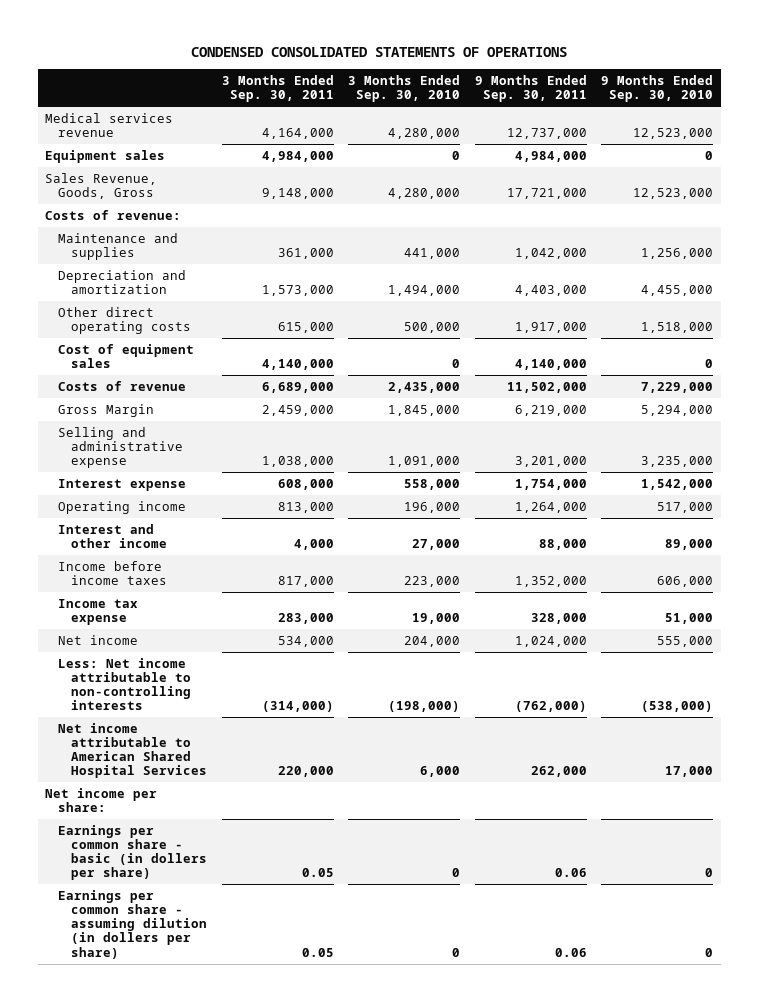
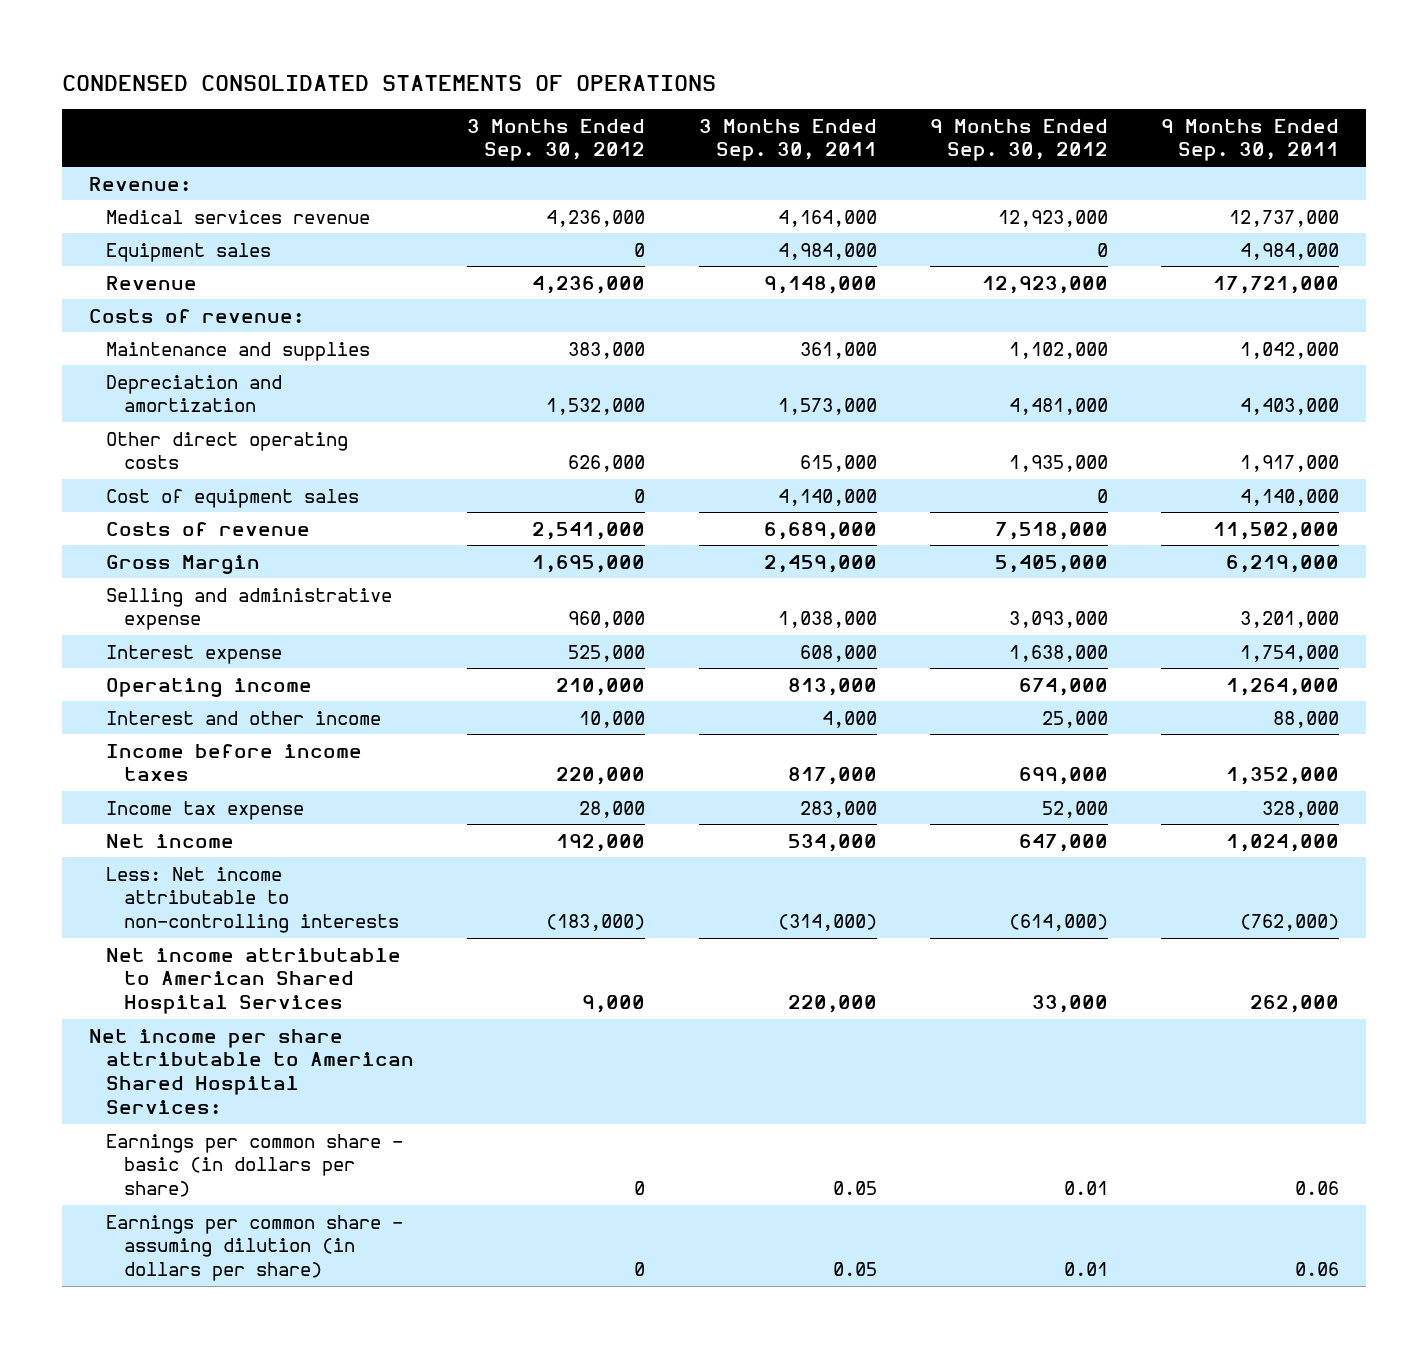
- | 3 Months Ended Sep. 30, 2011 | 3 Months Ended Sep. 30, 2010 | 9 Months Ended Sep. 30, 2011 | 9 Months Ended Sep. 30, 2010
+ | 3 Months Ended Sep. 30, 2012 | 3 Months Ended Sep. 30, 2011 | 9 Months Ended Sep. 30, 2012 | 9 Months Ended Sep. 30, 2011
+ Revenue:
- Sales Revenue, Goods, Gross | 9,148,000 | 4,280,000 | 17,721,000 | 12,523,000
+ Revenue | 4,236,000 | 9,148,000 | 12,923,000 | 17,721,000
- Net income per share:
- Earnings per common share - basic (in dollers per share) | 0.05 | 0 | 0.06 | 0
- Earnings per common share - assuming dilution (in dollers per share) | 0.05 | 0 | 0.06 | 0
+ Net income per share attributable to American Shared Hospital Services:
+ Earnings per common share - basic (in dollars per share) | 0 | 0.05 | 0.01 | 0.06
+ Earnings per common share - assuming dilution (in dollars per share) | 0 | 0.05 | 0.01 | 0.06

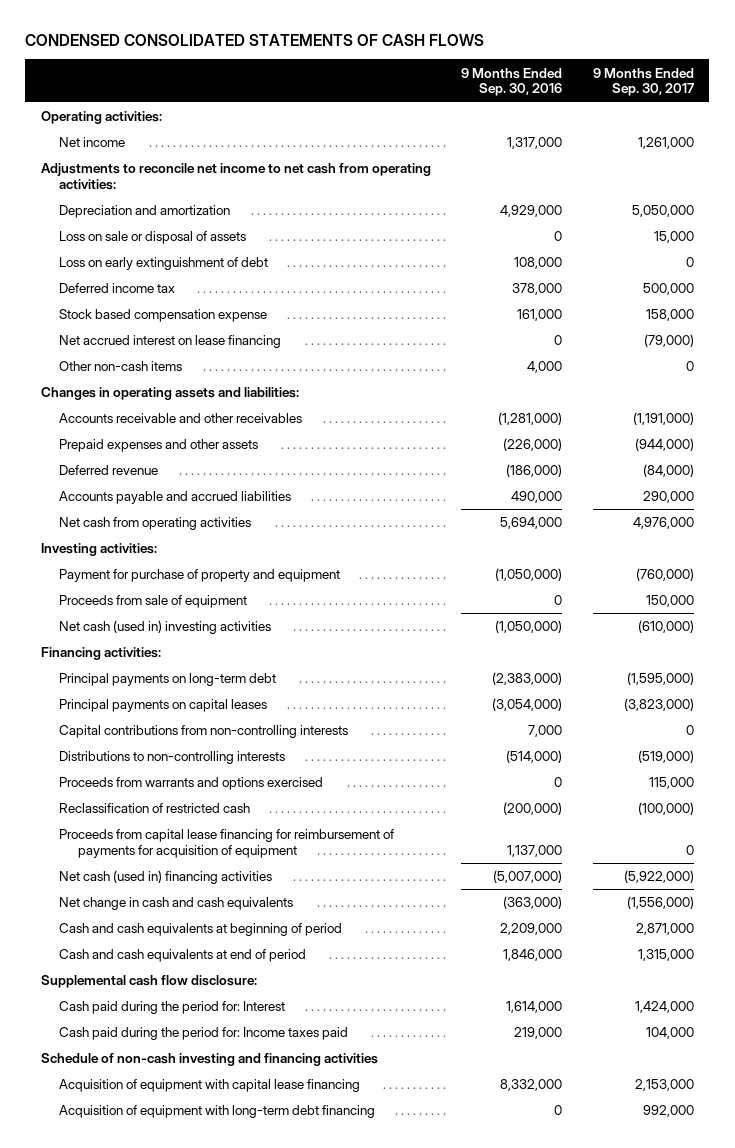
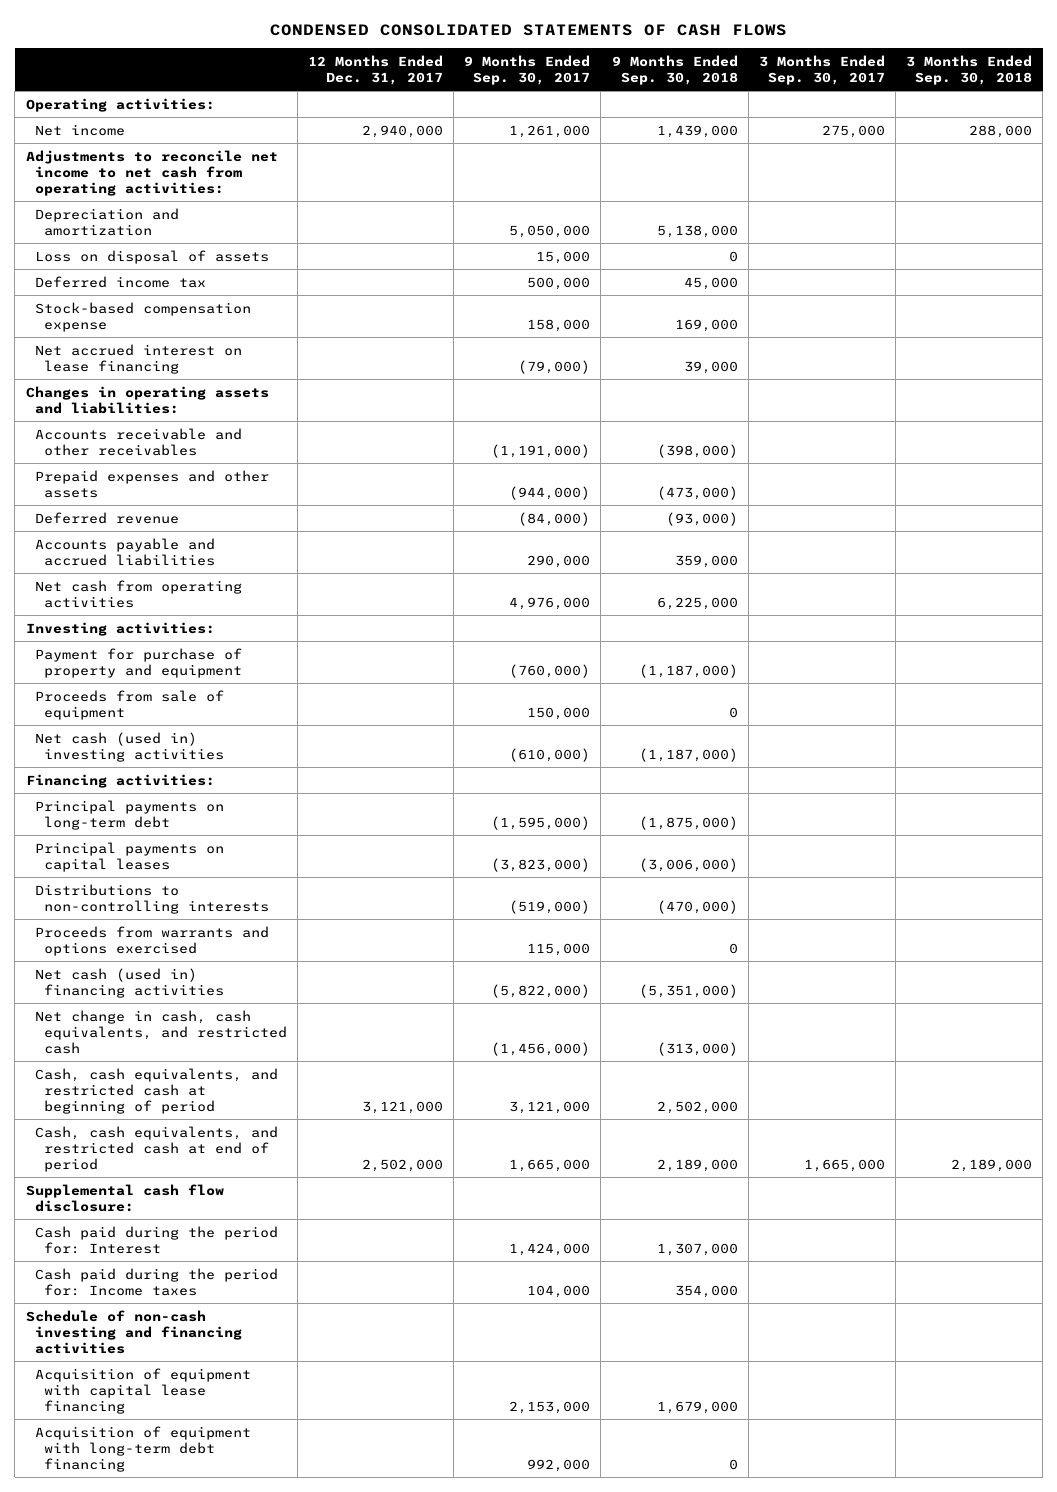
- | 9 Months Ended Sep. 30, 2016 | 9 Months Ended Sep. 30, 2017
+ | 12 Months Ended Dec. 31, 2017 | 9 Months Ended Sep. 30, 2017 | 9 Months Ended Sep. 30, 2018 | 3 Months Ended Sep. 30, 2017 | 3 Months Ended Sep. 30, 2018
- Loss on sale or disposal of assets | 0 | 15,000
- Loss on early extinguishment of debt | 108,000 | 0
+ Loss on disposal of assets | | 15,000 | 0 | |
- Stock based compensation expense | 161,000 | 158,000
+ Stock-based compensation expense | | 158,000 | 169,000 | |
- Other non-cash items | 4,000 | 0
- Capital contributions from non-controlling interests | 7,000 | 0
- Reclassification of restricted cash | (200,000) | (100,000)
- Proceeds from capital lease financing for reimbursement of payments for acquisition of equipment | 1,137,000 | 0
- Net cash (used in) financing activities | (5,007,000) | (5,922,000)
- Net change in cash and cash equivalents | (363,000) | (1,556,000)
- Cash and cash equivalents at beginning of period | 2,209,000 | 2,871,000
- Cash and cash equivalents at end of period | 1,846,000 | 1,315,000
+ Net cash (used in) financing activities | | (5,822,000) | (5,351,000) | |
+ Net change in cash, cash equivalents, and restricted cash | | (1,456,000) | (313,000) | |
+ Cash, cash equivalents, and restricted cash at beginning of period | 3,121,000 | 3,121,000 | 2,502,000 | |
+ Cash, cash equivalents, and restricted cash at end of period | 2,502,000 | 1,665,000 | 2,189,000 | 1,665,000 | 2,189,000
- Cash paid during the period for: Income taxes paid | 219,000 | 104,000
+ Cash paid during the period for: Income taxes | | 104,000 | 354,000 | |

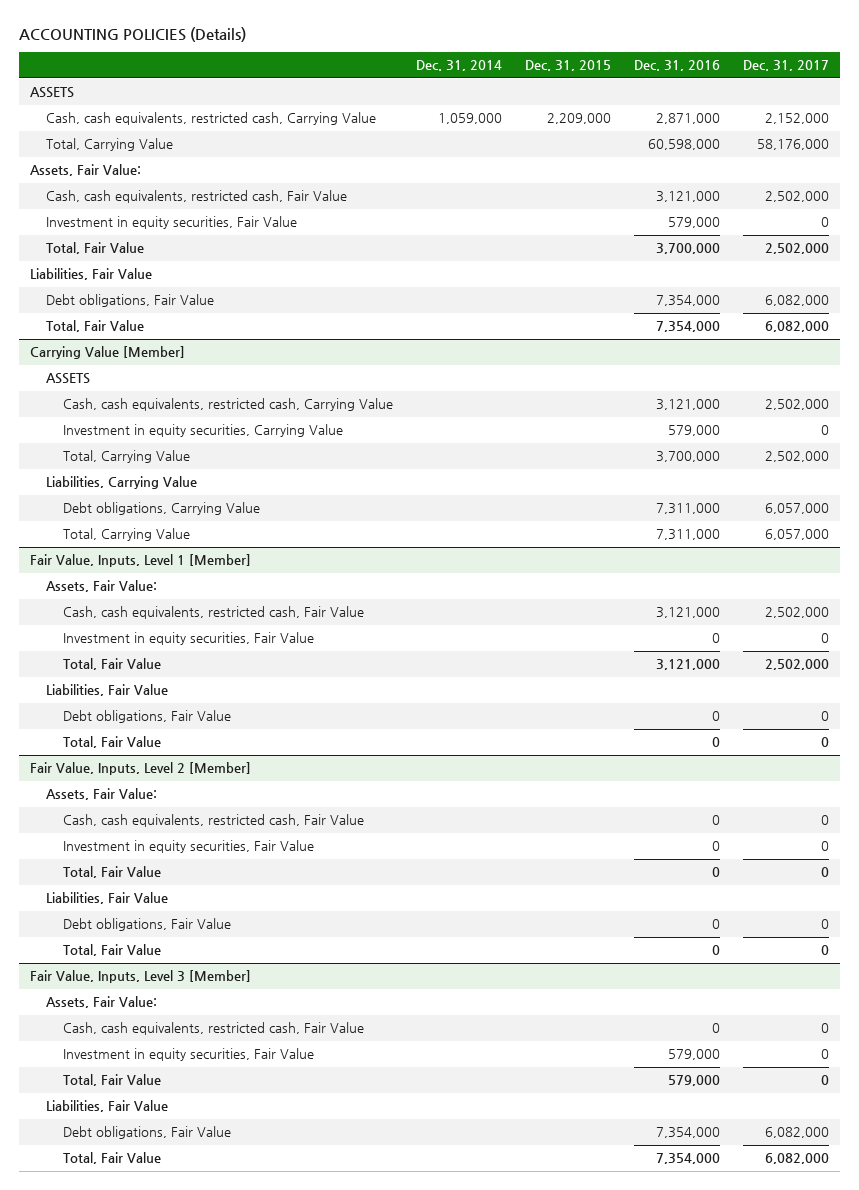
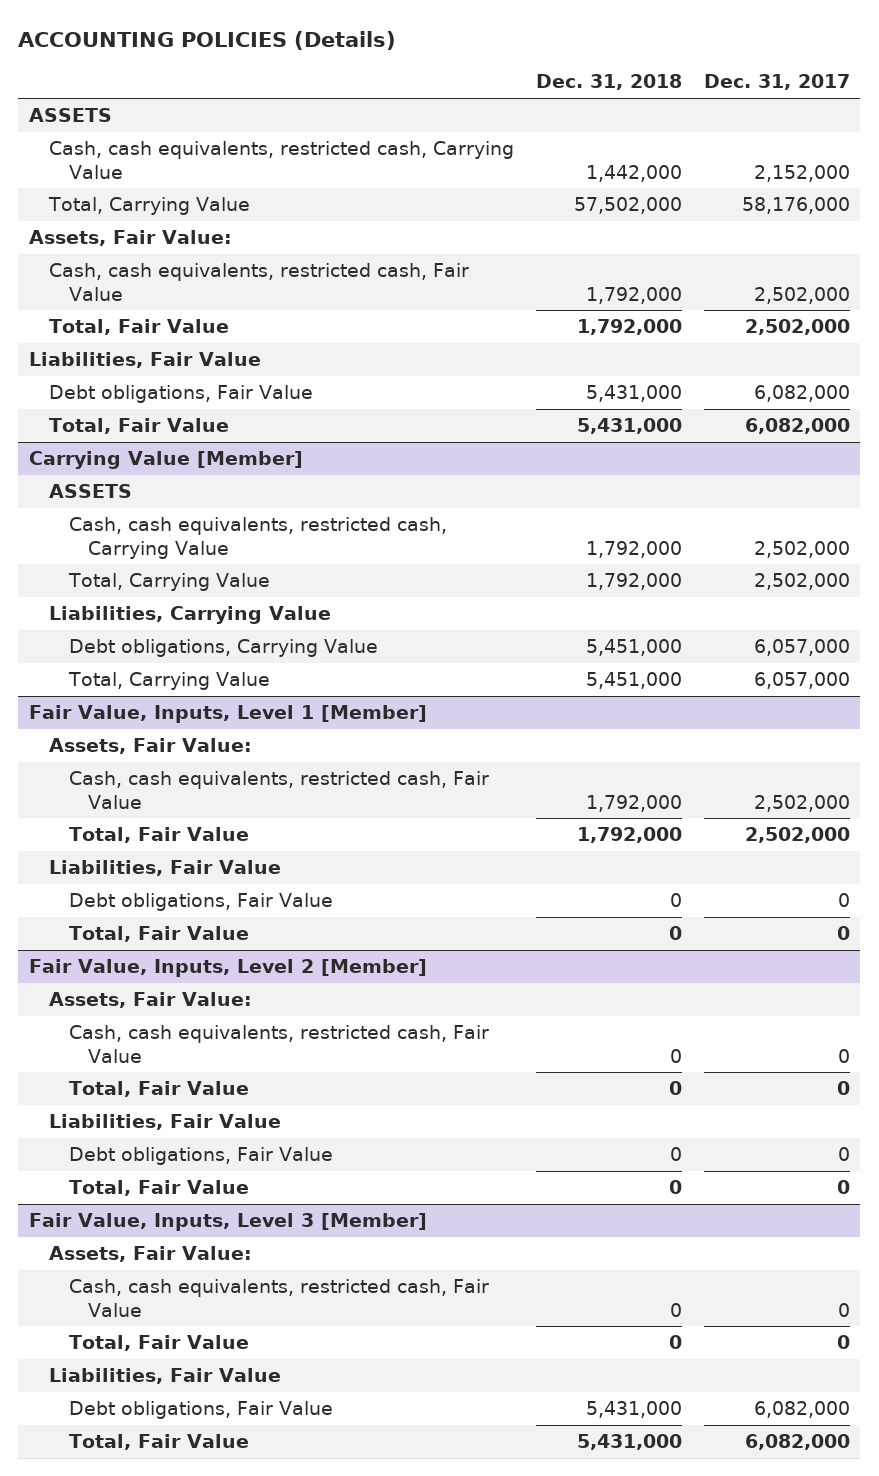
- | Dec. 31, 2014 | Dec. 31, 2015 | Dec. 31, 2016 | Dec. 31, 2017
+ | Dec. 31, 2018 | Dec. 31, 2017
- Investment in equity securities, Fair Value | | | 579,000 | 0
@ Carrying Value [Member]
- Investment in equity securities, Carrying Value | | | 579,000 | 0
@ Fair Value, Inputs, Level 1 [Member]
- Investment in equity securities, Fair Value | | | 0 | 0
@ Fair Value, Inputs, Level 2 [Member]
- Investment in equity securities, Fair Value | | | 0 | 0
@ Fair Value, Inputs, Level 3 [Member]
- Investment in equity securities, Fair Value | | | 579,000 | 0

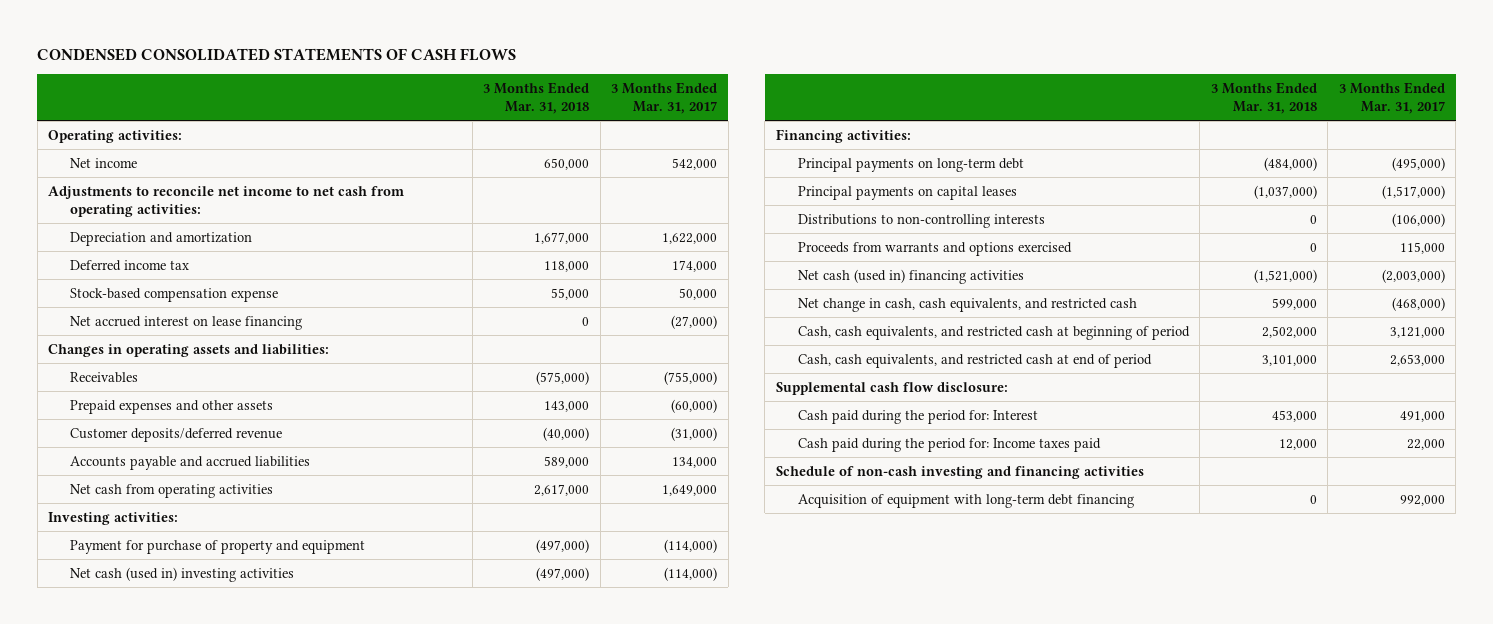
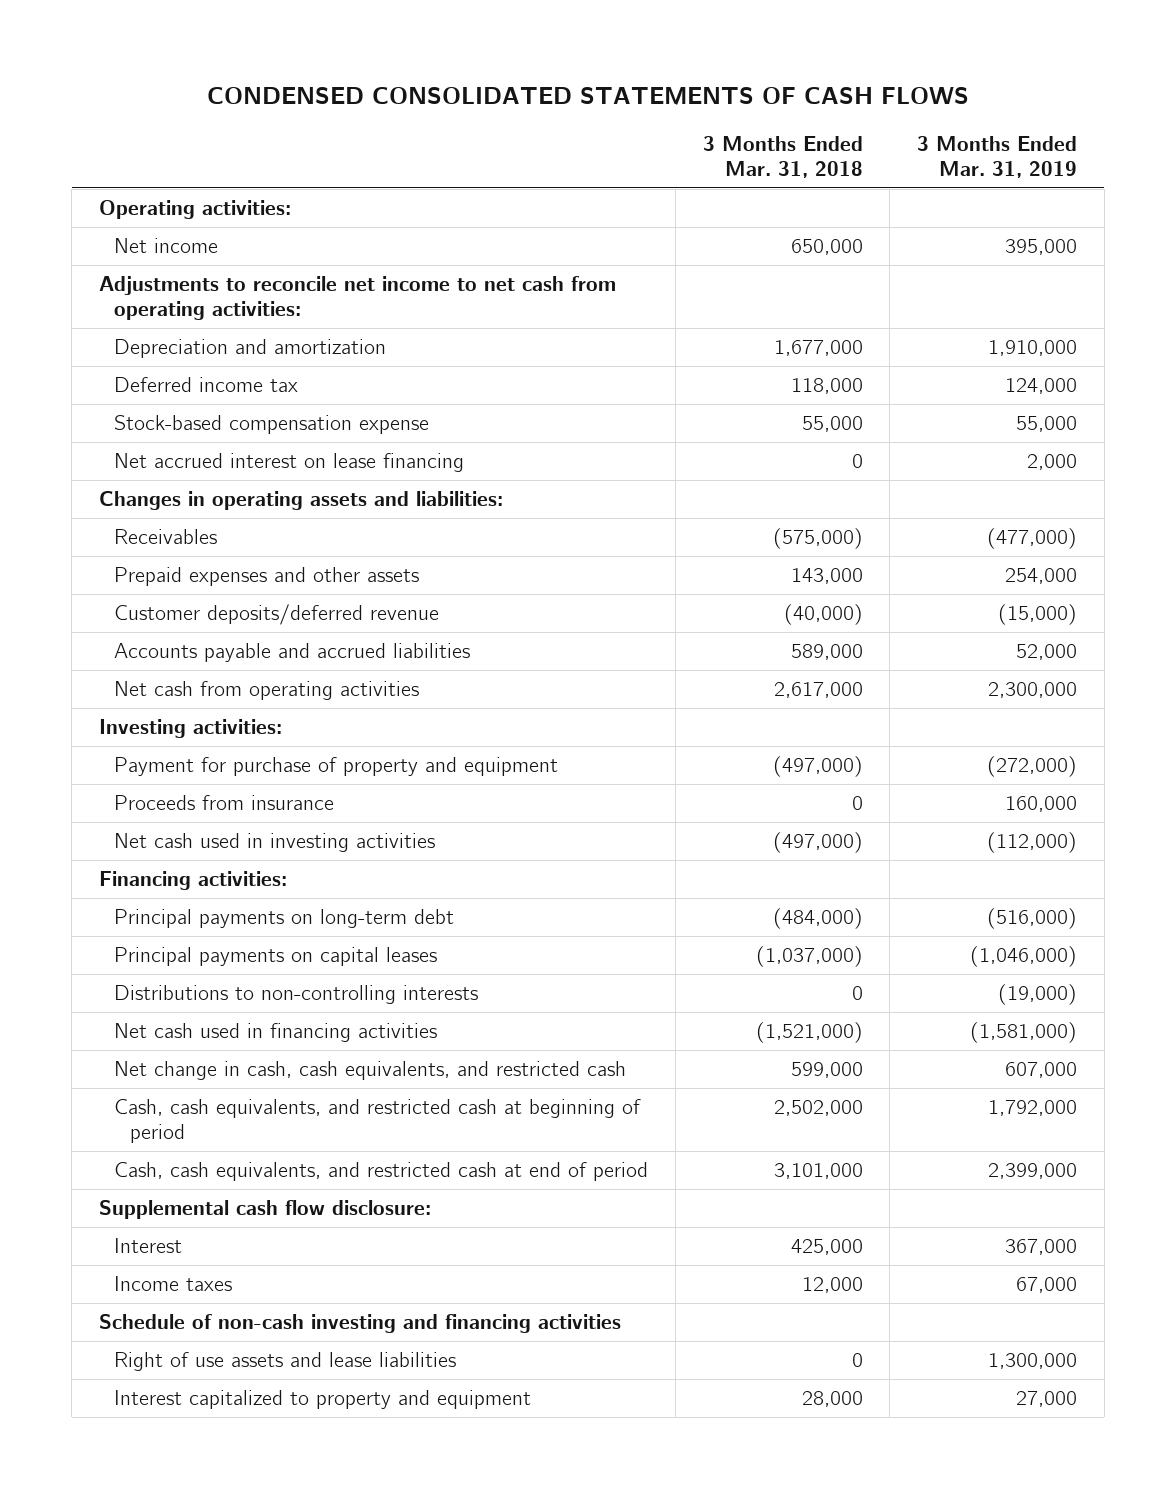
- | 3 Months Ended Mar. 31, 2018 | 3 Months Ended Mar. 31, 2017
+ | 3 Months Ended Mar. 31, 2018 | 3 Months Ended Mar. 31, 2019
- Net cash (used in) investing activities | (497,000) | (114,000)
+ Proceeds from insurance | 0 | 160,000
+ Net cash used in investing activities | (497,000) | (112,000)
- Proceeds from warrants and options exercised | 0 | 115,000
- Net cash (used in) financing activities | (1,521,000) | (2,003,000)
+ Net cash used in financing activities | (1,521,000) | (1,581,000)
- Cash paid during the period for: Interest | 453,000 | 491,000
- Cash paid during the period for: Income taxes paid | 12,000 | 22,000
+ Interest | 425,000 | 367,000
+ Income taxes | 12,000 | 67,000
- Acquisition of equipment with long-term debt financing | 0 | 992,000
+ Right of use assets and lease liabilities | 0 | 1,300,000
+ Interest capitalized to property and equipment | 28,000 | 27,000

